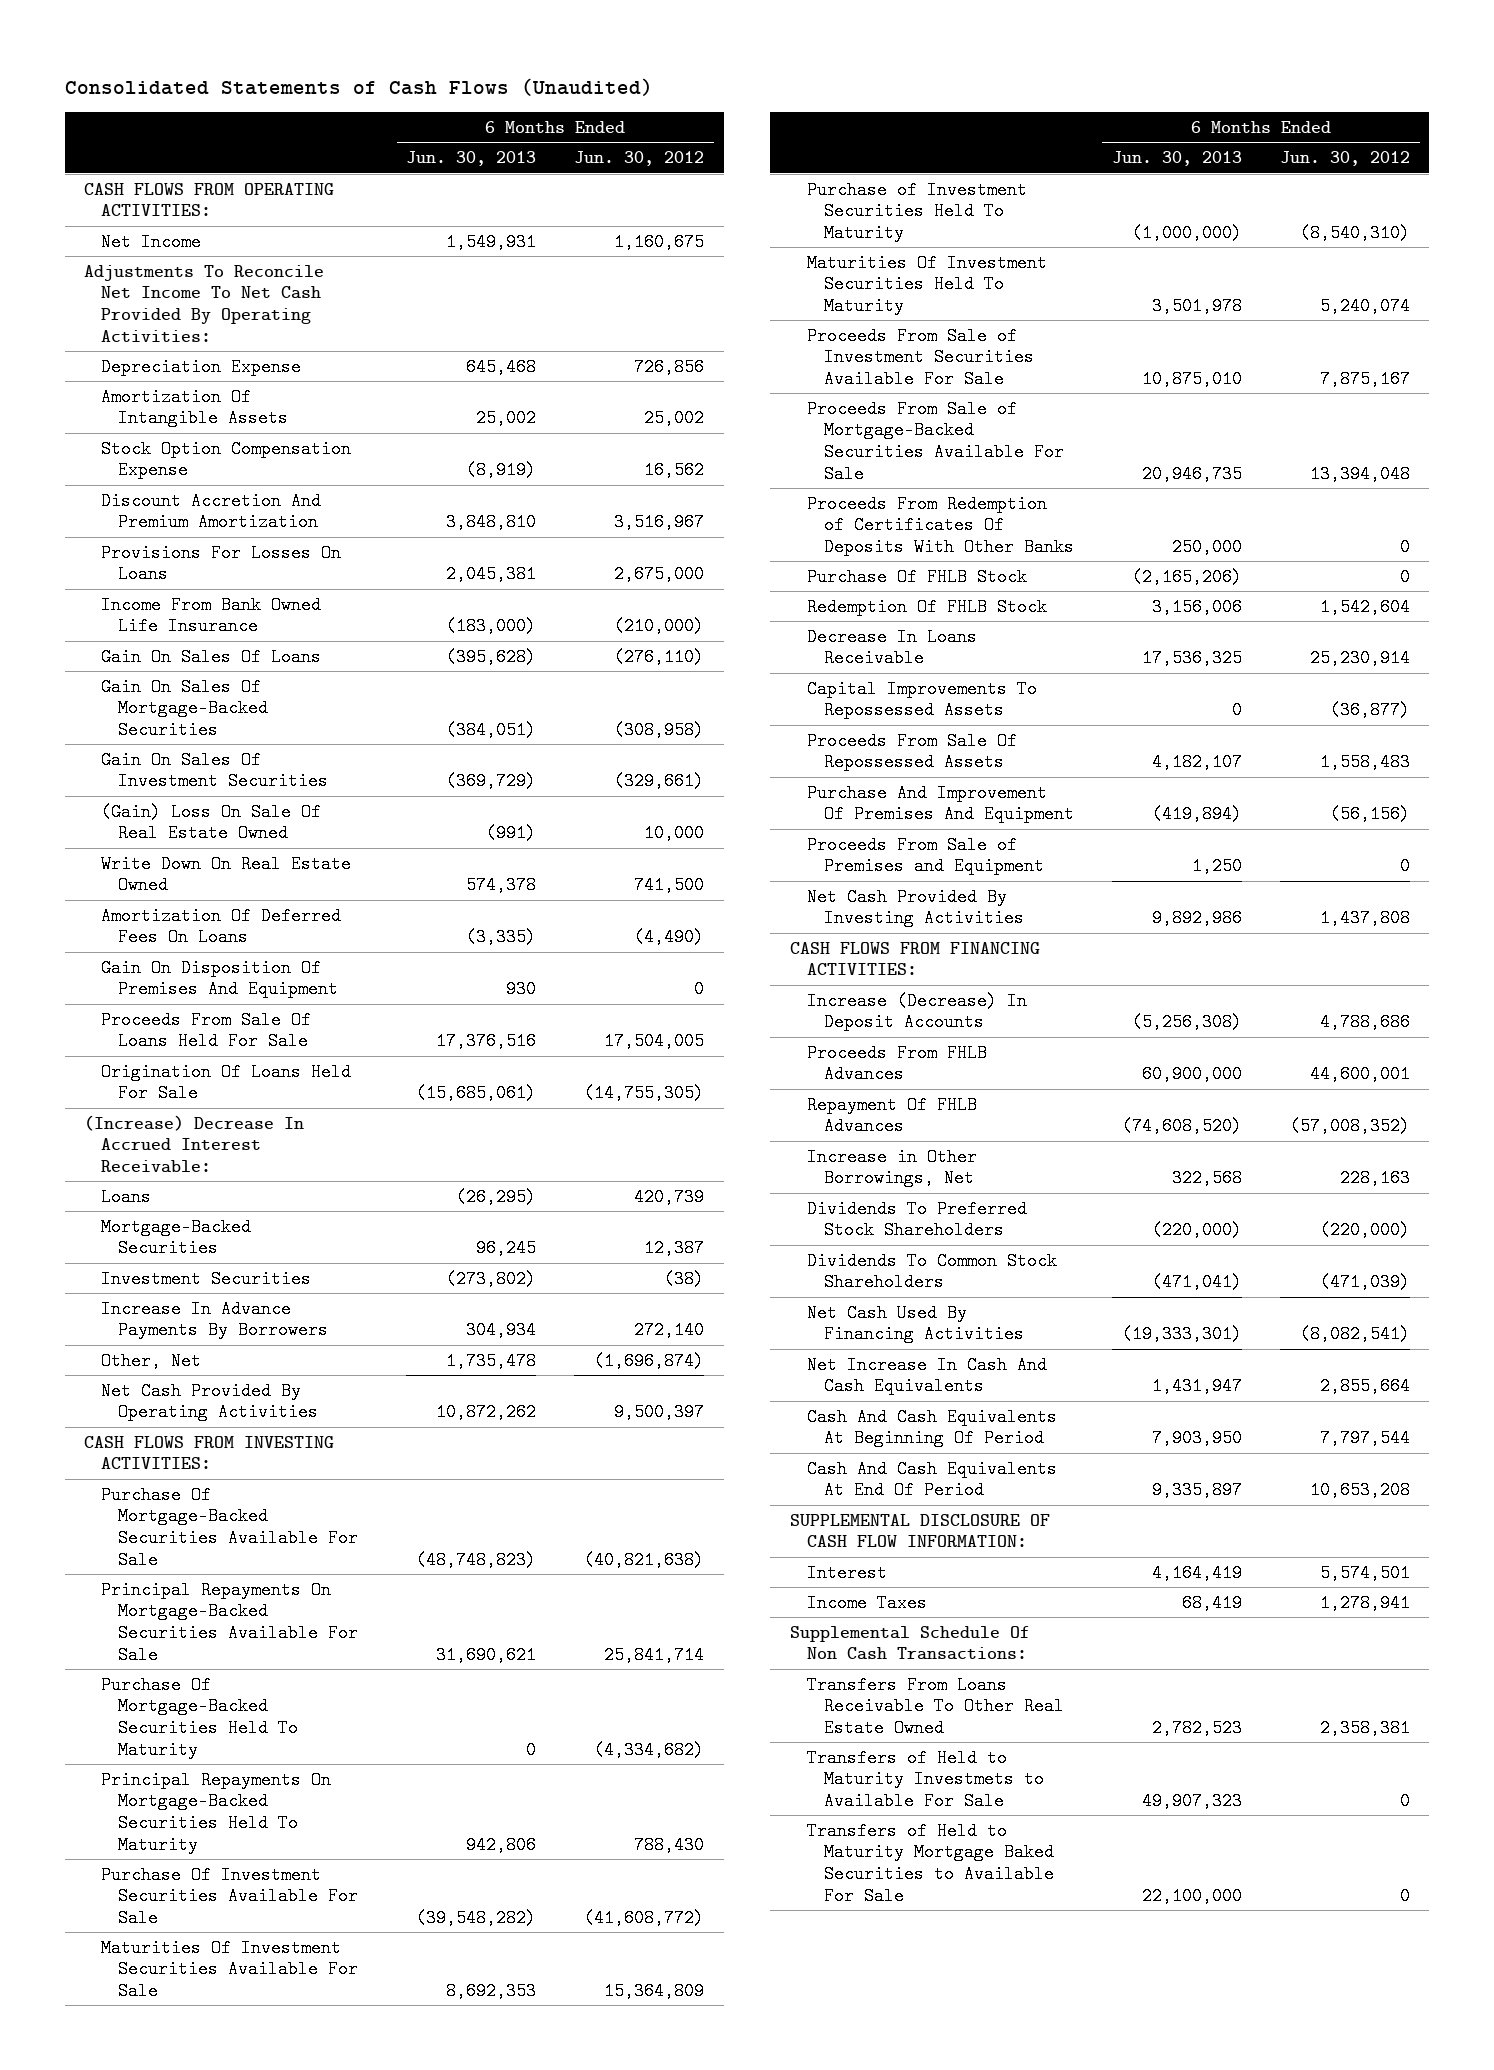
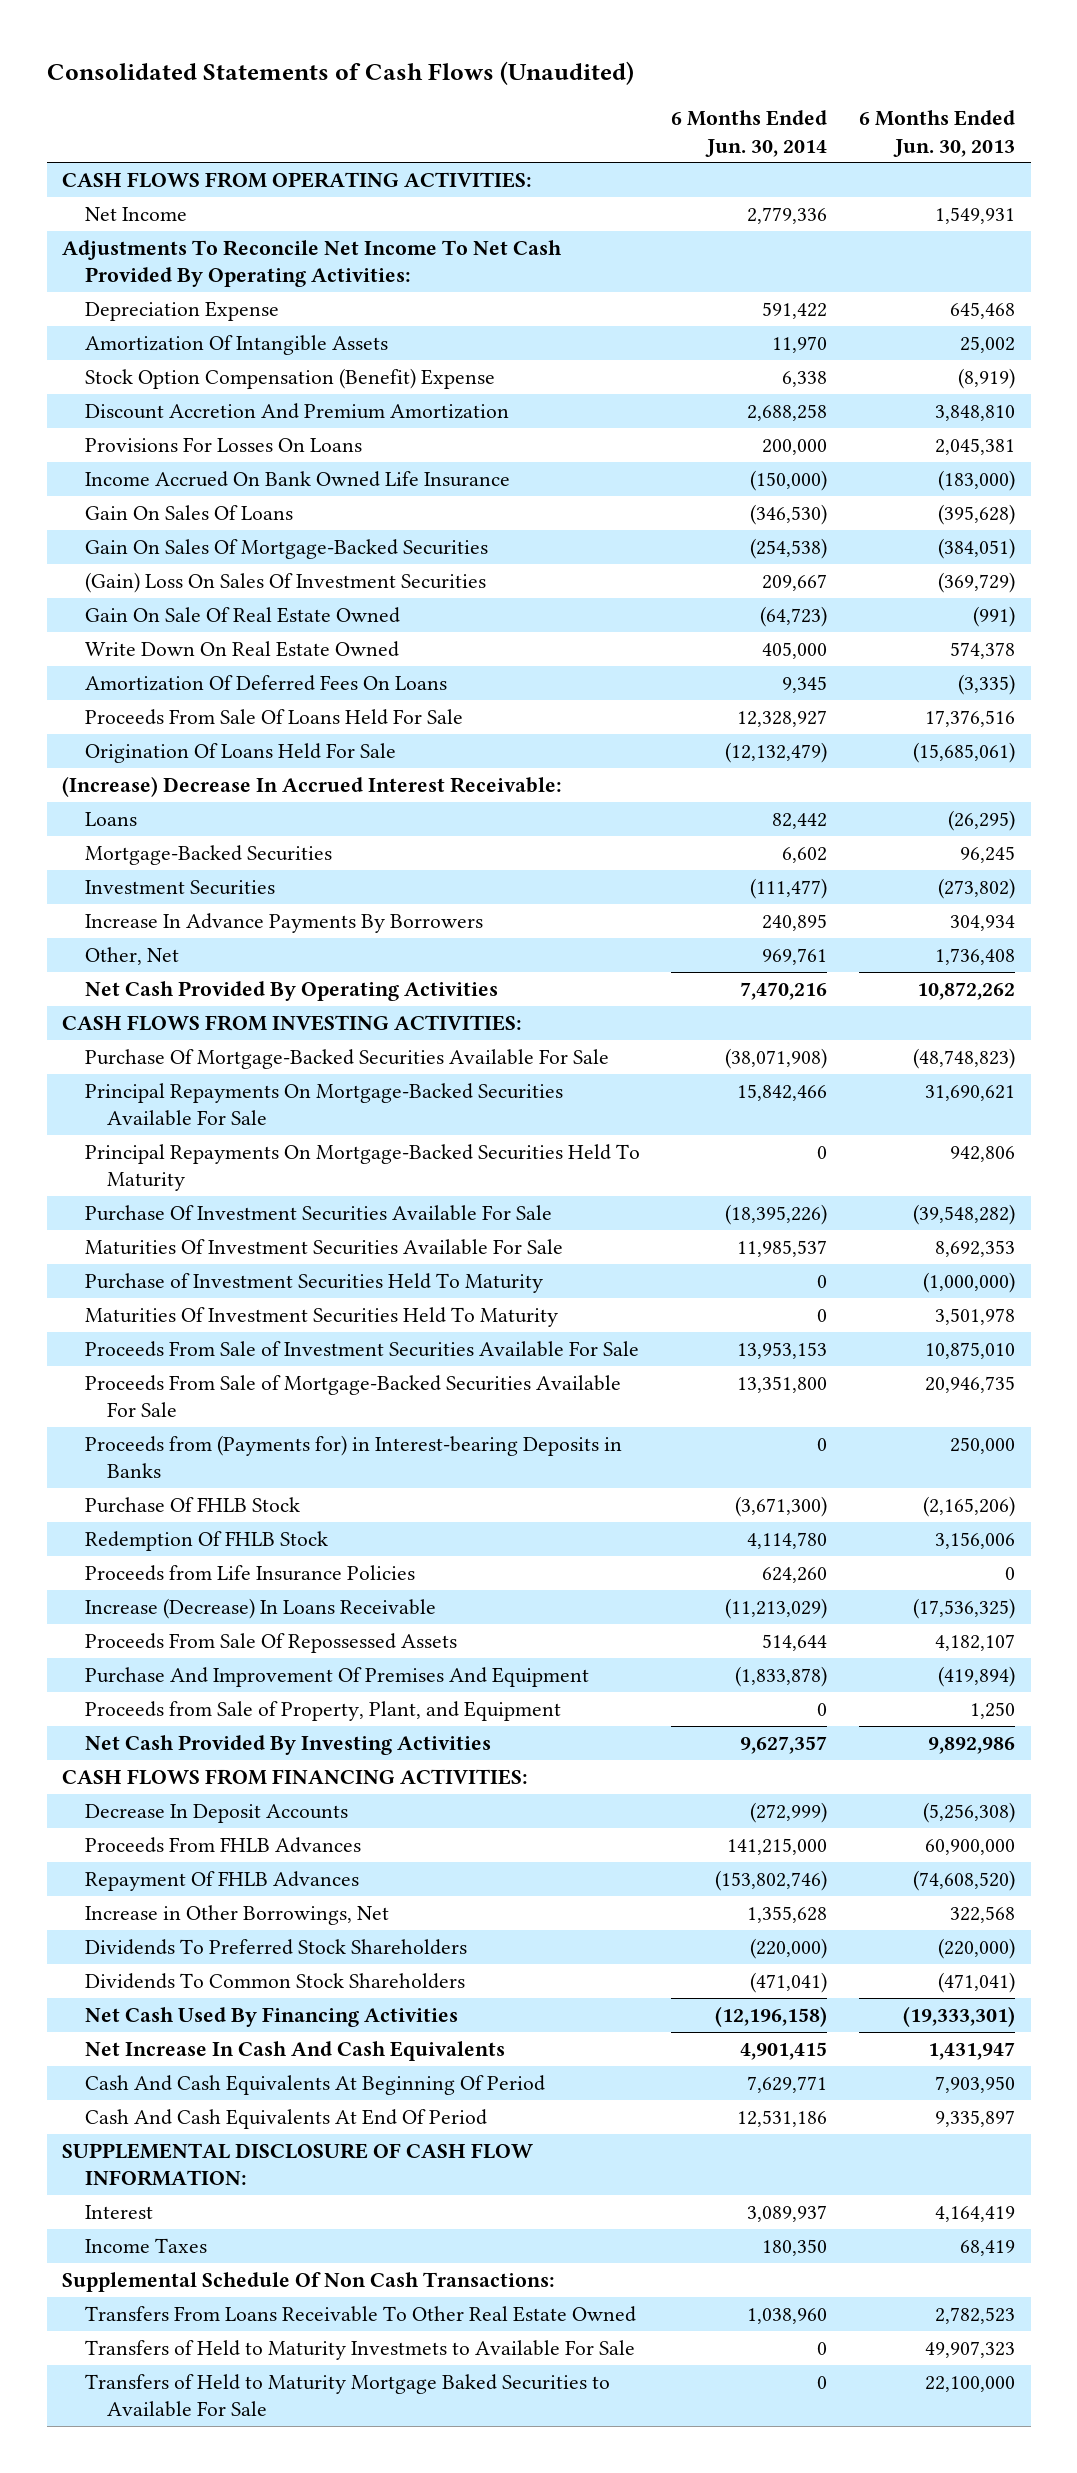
- | 6 Months Ended Jun. 30, 2013 | 6 Months Ended Jun. 30, 2012
+ | 6 Months Ended Jun. 30, 2014 | 6 Months Ended Jun. 30, 2013
- Stock Option Compensation Expense | (8,919) | 16,562
+ Stock Option Compensation (Benefit) Expense | 6,338 | (8,919)
- Income From Bank Owned Life Insurance | (183,000) | (210,000)
+ Income Accrued On Bank Owned Life Insurance | (150,000) | (183,000)
- Gain On Sales Of Investment Securities | (369,729) | (329,661)
- (Gain) Loss On Sale Of Real Estate Owned | (991) | 10,000
+ (Gain) Loss On Sales Of Investment Securities | 209,667 | (369,729)
+ Gain On Sale Of Real Estate Owned | (64,723) | (991)
- Gain On Disposition Of Premises And Equipment | 930 | 0
- Other, Net | 1,735,478 | (1,696,874)
+ Other, Net | 969,761 | 1,736,408
- Purchase Of Mortgage-Backed Securities Held To Maturity | 0 | (4,334,682)
- Proceeds From Redemption of Certificates Of Deposits With Other Banks | 250,000 | 0
+ Proceeds from (Payments for) in Interest-bearing Deposits in Banks | 0 | 250,000
- Decrease In Loans Receivable | 17,536,325 | 25,230,914
- Capital Improvements To Repossessed Assets | 0 | (36,877)
+ Proceeds from Life Insurance Policies | 624,260 | 0
+ Increase (Decrease) In Loans Receivable | (11,213,029) | (17,536,325)
- Proceeds From Sale of Premises and Equipment | 1,250 | 0
+ Proceeds from Sale of Property, Plant, and Equipment | 0 | 1,250
- Increase (Decrease) In Deposit Accounts | (5,256,308) | 4,788,686
+ Decrease In Deposit Accounts | (272,999) | (5,256,308)

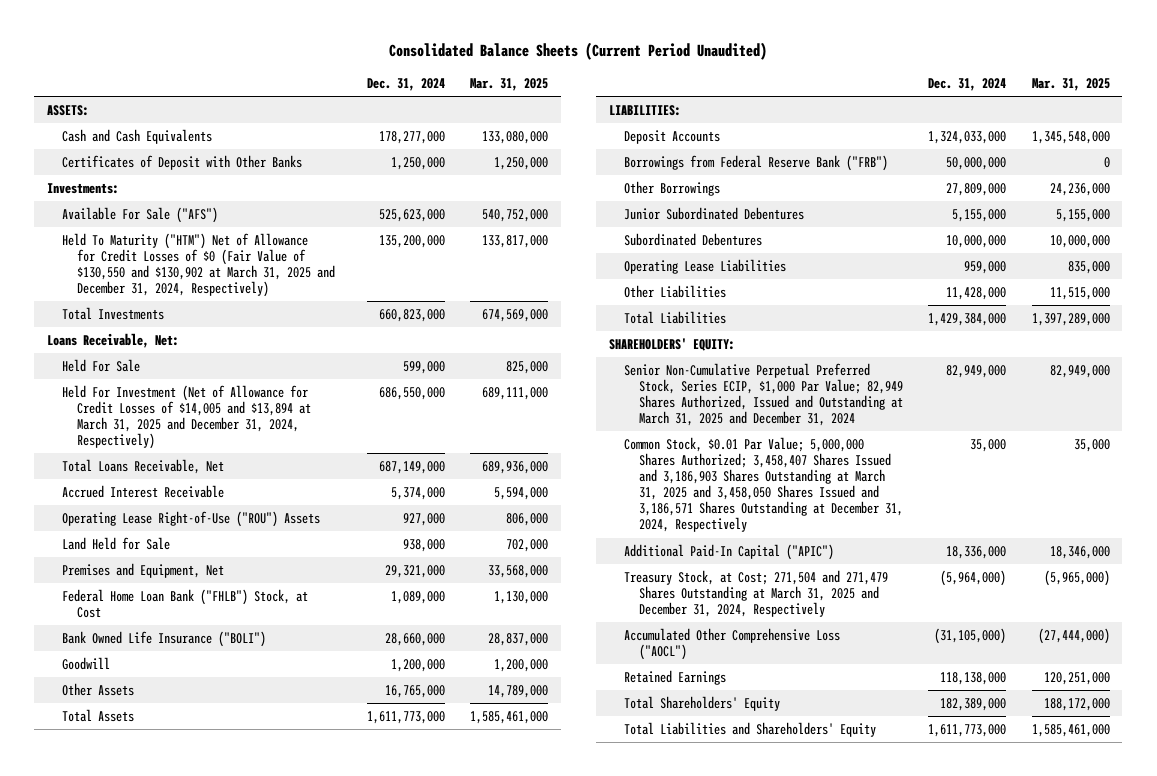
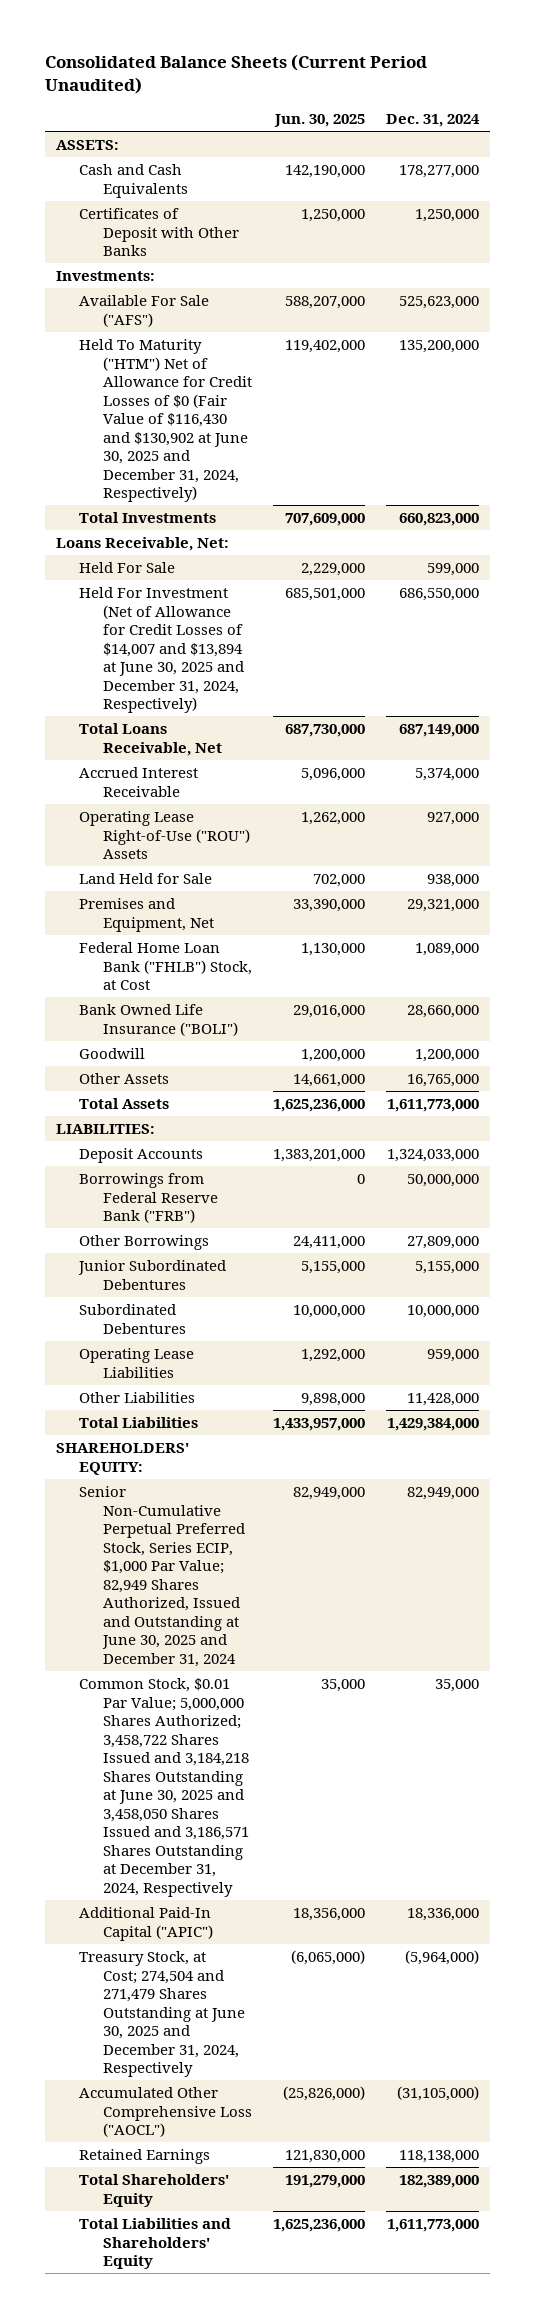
- | Dec. 31, 2024 | Mar. 31, 2025
+ | Jun. 30, 2025 | Dec. 31, 2024
- Held To Maturity ("HTM") Net of Allowance for Credit Losses of $0 (Fair Value of $130,550 and $130,902 at March 31, 2025 and December 31, 2024, Respectively) | 135,200,000 | 133,817,000
+ Held To Maturity ("HTM") Net of Allowance for Credit Losses of $0 (Fair Value of $116,430 and $130,902 at June 30, 2025 and December 31, 2024, Respectively) | 119,402,000 | 135,200,000
- Held For Investment (Net of Allowance for Credit Losses of $14,005 and $13,894 at March 31, 2025 and December 31, 2024, Respectively) | 686,550,000 | 689,111,000
+ Held For Investment (Net of Allowance for Credit Losses of $14,007 and $13,894 at June 30, 2025 and December 31, 2024, Respectively) | 685,501,000 | 686,550,000
- Senior Non-Cumulative Perpetual Preferred Stock, Series ECIP, $1,000 Par Value; 82,949 Shares Authorized, Issued and Outstanding at March 31, 2025 and December 31, 2024 | 82,949,000 | 82,949,000
- Common Stock, $0.01 Par Value; 5,000,000 Shares Authorized; 3,458,407 Shares Issued and 3,186,903 Shares Outstanding at March 31, 2025 and 3,458,050 Shares Issued and 3,186,571 Shares Outstanding at December 31, 2024, Respectively | 35,000 | 35,000
+ Senior Non-Cumulative Perpetual Preferred Stock, Series ECIP, $1,000 Par Value; 82,949 Shares Authorized, Issued and Outstanding at June 30, 2025 and December 31, 2024 | 82,949,000 | 82,949,000
+ Common Stock, $0.01 Par Value; 5,000,000 Shares Authorized; 3,458,722 Shares Issued and 3,184,218 Shares Outstanding at June 30, 2025 and 3,458,050 Shares Issued and 3,186,571 Shares Outstanding at December 31, 2024, Respectively | 35,000 | 35,000
- Treasury Stock, at Cost; 271,504 and 271,479 Shares Outstanding at March 31, 2025 and December 31, 2024, Respectively | (5,964,000) | (5,965,000)
+ Treasury Stock, at Cost; 274,504 and 271,479 Shares Outstanding at June 30, 2025 and December 31, 2024, Respectively | (6,065,000) | (5,964,000)

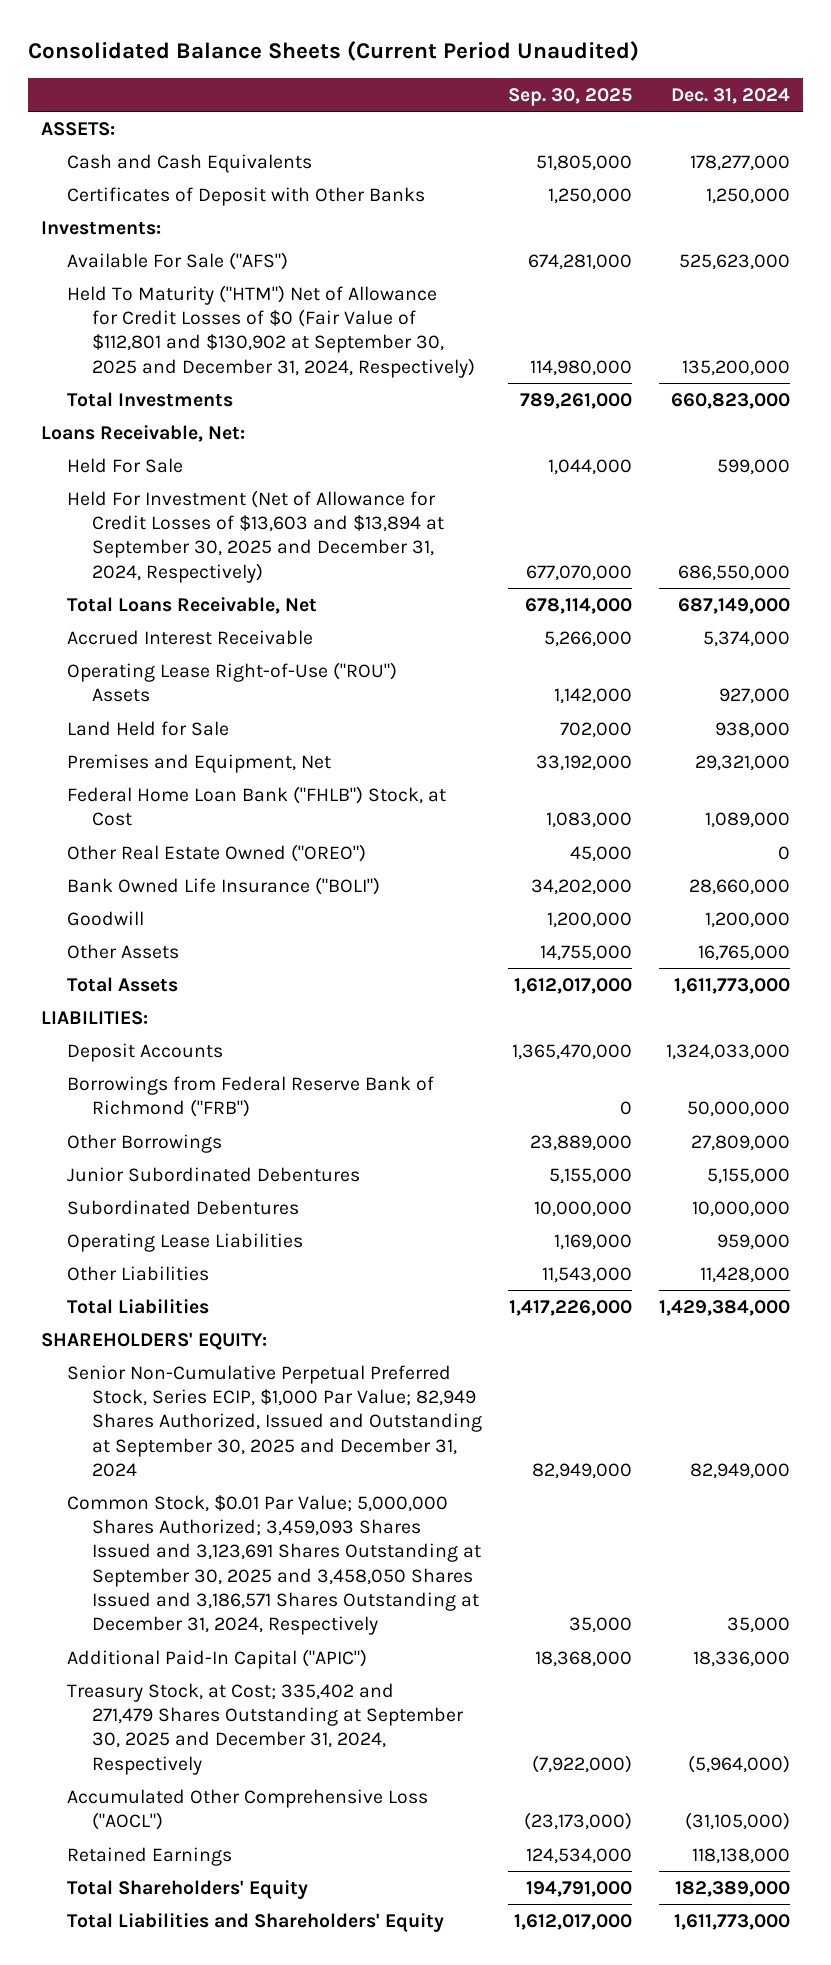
- | Jun. 30, 2025 | Dec. 31, 2024
+ | Sep. 30, 2025 | Dec. 31, 2024
- Held To Maturity ("HTM") Net of Allowance for Credit Losses of $0 (Fair Value of $116,430 and $130,902 at June 30, 2025 and December 31, 2024, Respectively) | 119,402,000 | 135,200,000
+ Held To Maturity ("HTM") Net of Allowance for Credit Losses of $0 (Fair Value of $112,801 and $130,902 at September 30, 2025 and December 31, 2024, Respectively) | 114,980,000 | 135,200,000
- Held For Investment (Net of Allowance for Credit Losses of $14,007 and $13,894 at June 30, 2025 and December 31, 2024, Respectively) | 685,501,000 | 686,550,000
+ Held For Investment (Net of Allowance for Credit Losses of $13,603 and $13,894 at September 30, 2025 and December 31, 2024, Respectively) | 677,070,000 | 686,550,000
+ Other Real Estate Owned ("OREO") | 45,000 | 0
- Borrowings from Federal Reserve Bank ("FRB") | 0 | 50,000,000
+ Borrowings from Federal Reserve Bank of Richmond ("FRB") | 0 | 50,000,000
- Senior Non-Cumulative Perpetual Preferred Stock, Series ECIP, $1,000 Par Value; 82,949 Shares Authorized, Issued and Outstanding at June 30, 2025 and December 31, 2024 | 82,949,000 | 82,949,000
- Common Stock, $0.01 Par Value; 5,000,000 Shares Authorized; 3,458,722 Shares Issued and 3,184,218 Shares Outstanding at June 30, 2025 and 3,458,050 Shares Issued and 3,186,571 Shares Outstanding at December 31, 2024, Respectively | 35,000 | 35,000
+ Senior Non-Cumulative Perpetual Preferred Stock, Series ECIP, $1,000 Par Value; 82,949 Shares Authorized, Issued and Outstanding at September 30, 2025 and December 31, 2024 | 82,949,000 | 82,949,000
+ Common Stock, $0.01 Par Value; 5,000,000 Shares Authorized; 3,459,093 Shares Issued and 3,123,691 Shares Outstanding at September 30, 2025 and 3,458,050 Shares Issued and 3,186,571 Shares Outstanding at December 31, 2024, Respectively | 35,000 | 35,000
- Treasury Stock, at Cost; 274,504 and 271,479 Shares Outstanding at June 30, 2025 and December 31, 2024, Respectively | (6,065,000) | (5,964,000)
+ Treasury Stock, at Cost; 335,402 and 271,479 Shares Outstanding at September 30, 2025 and December 31, 2024, Respectively | (7,922,000) | (5,964,000)

